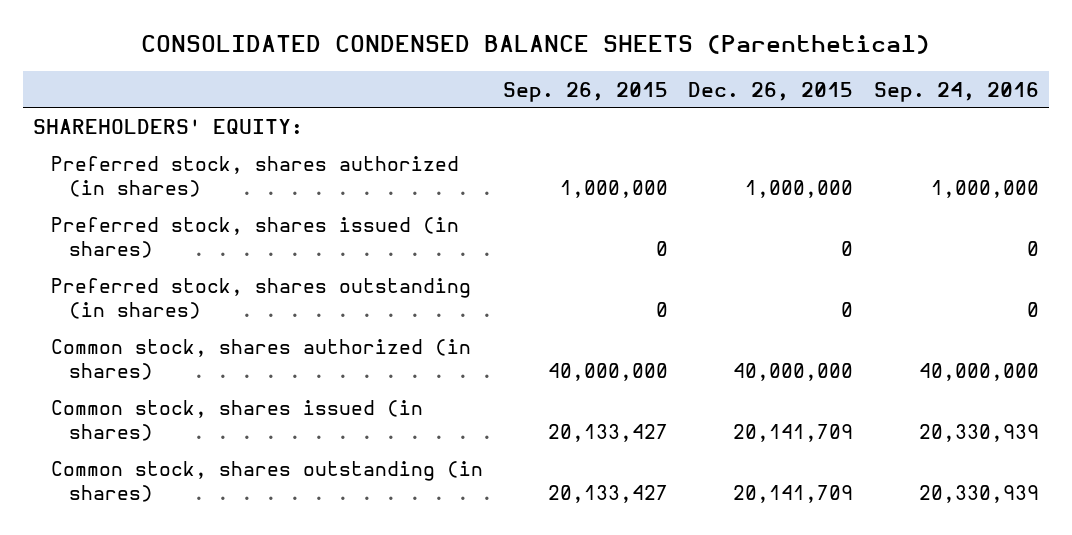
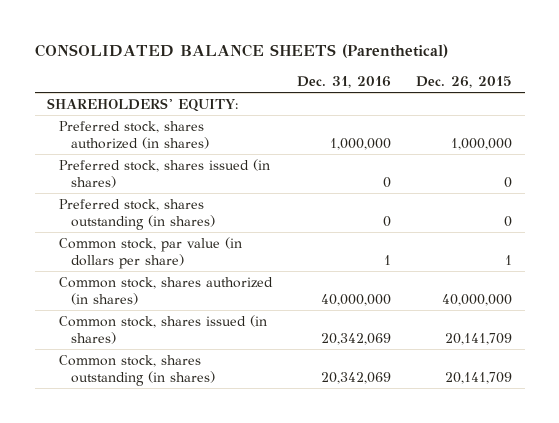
- CONSOLIDATED CONDENSED BALANCE SHEETS (Parenthetical)
+ CONSOLIDATED BALANCE SHEETS (Parenthetical)
- | Sep. 26, 2015 | Dec. 26, 2015 | Sep. 24, 2016
+ | Dec. 31, 2016 | Dec. 26, 2015
+ Common stock, par value (in dollars per share) | 1 | 1

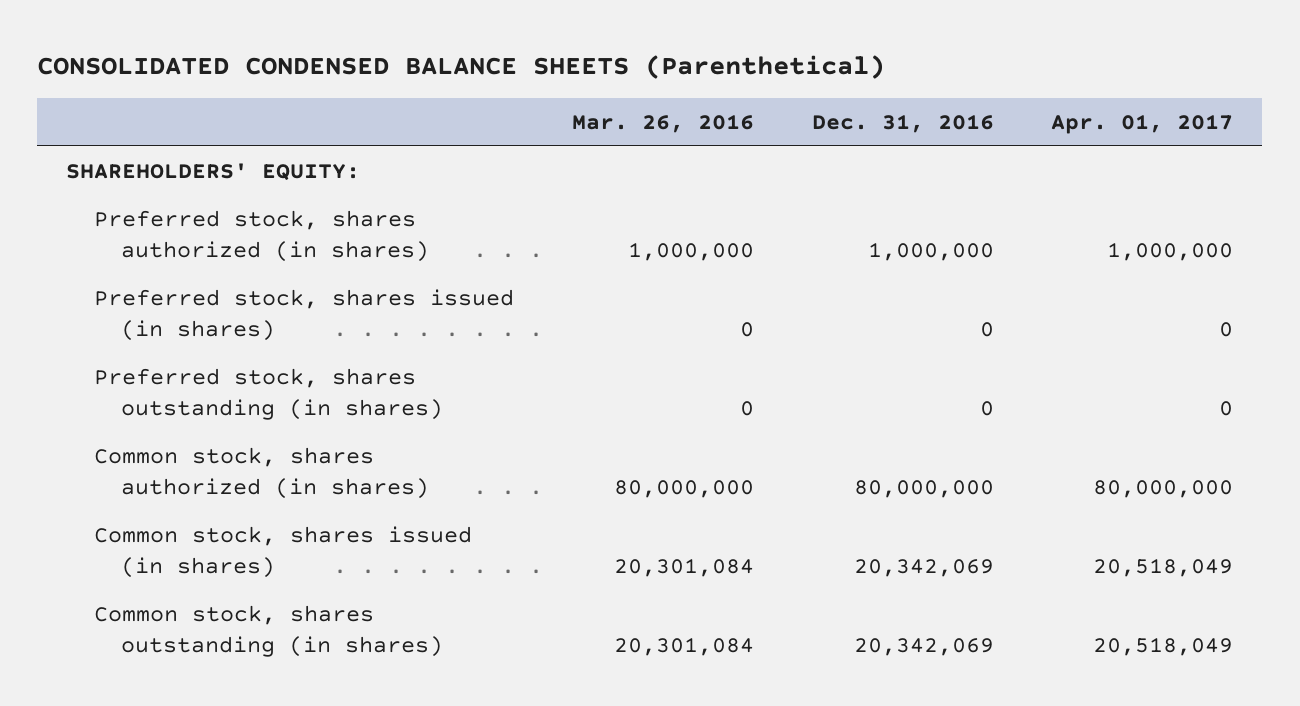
- CONSOLIDATED BALANCE SHEETS (Parenthetical)
+ CONSOLIDATED CONDENSED BALANCE SHEETS (Parenthetical)
- | Dec. 31, 2016 | Dec. 26, 2015
+ | Mar. 26, 2016 | Dec. 31, 2016 | Apr. 01, 2017
- Common stock, par value (in dollars per share) | 1 | 1
- Common stock, shares authorized (in shares) | 40,000,000 | 40,000,000
+ Common stock, shares authorized (in shares) | 80,000,000 | 80,000,000 | 80,000,000

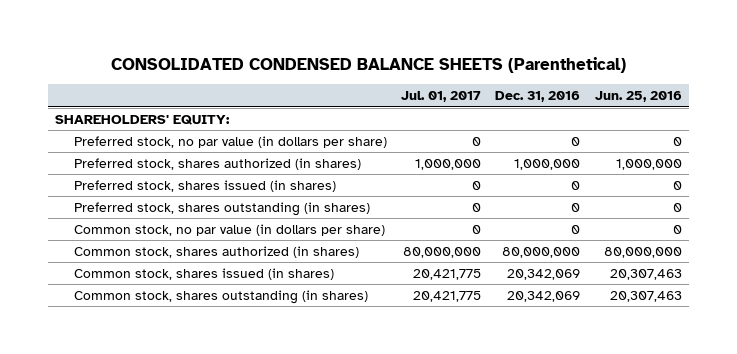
- | Mar. 26, 2016 | Dec. 31, 2016 | Apr. 01, 2017
+ | Jul. 01, 2017 | Dec. 31, 2016 | Jun. 25, 2016
+ Preferred stock, no par value (in dollars per share) | 0 | 0 | 0
+ Common stock, no par value (in dollars per share) | 0 | 0 | 0

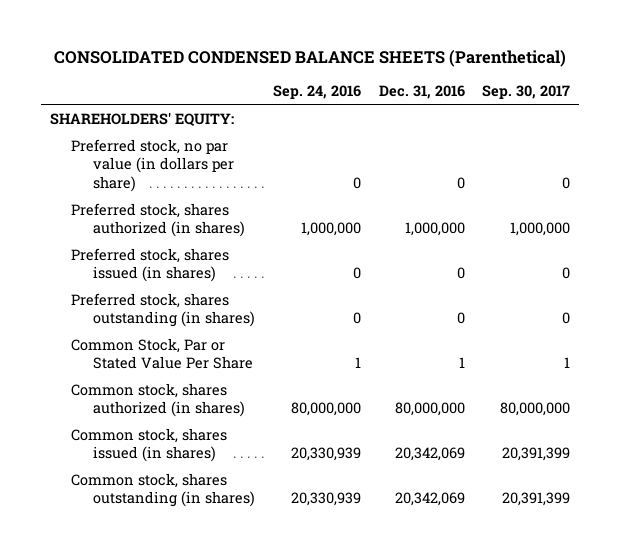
- | Jul. 01, 2017 | Dec. 31, 2016 | Jun. 25, 2016
+ | Sep. 24, 2016 | Dec. 31, 2016 | Sep. 30, 2017
- Common stock, no par value (in dollars per share) | 0 | 0 | 0
+ Common Stock, Par or Stated Value Per Share | 1 | 1 | 1

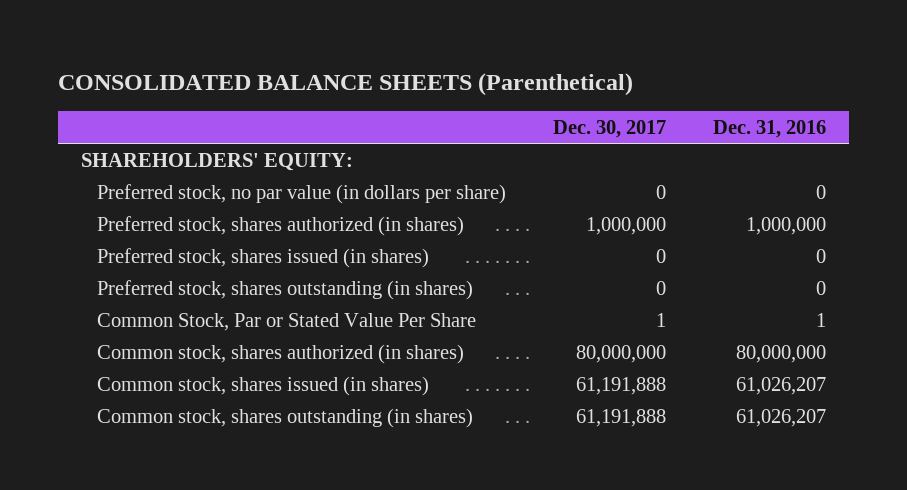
- CONSOLIDATED CONDENSED BALANCE SHEETS (Parenthetical)
+ CONSOLIDATED BALANCE SHEETS (Parenthetical)
- | Sep. 24, 2016 | Dec. 31, 2016 | Sep. 30, 2017
+ | Dec. 30, 2017 | Dec. 31, 2016
- Common stock, shares issued (in shares) | 20,330,939 | 20,342,069 | 20,391,399
- Common stock, shares outstanding (in shares) | 20,330,939 | 20,342,069 | 20,391,399
+ Common stock, shares issued (in shares) | 61,191,888 | 61,026,207
+ Common stock, shares outstanding (in shares) | 61,191,888 | 61,026,207

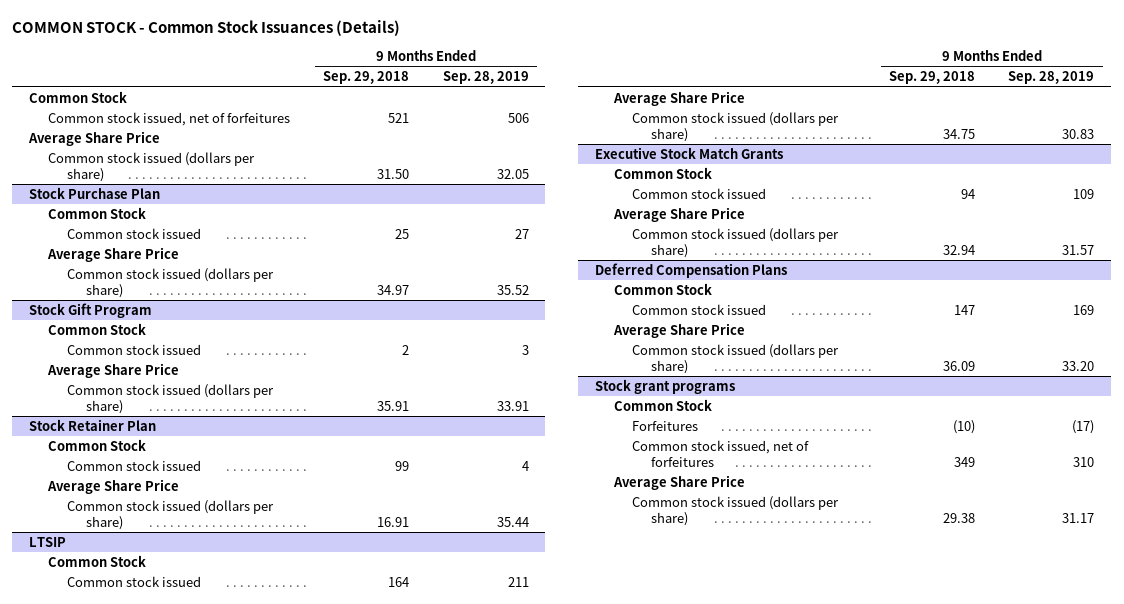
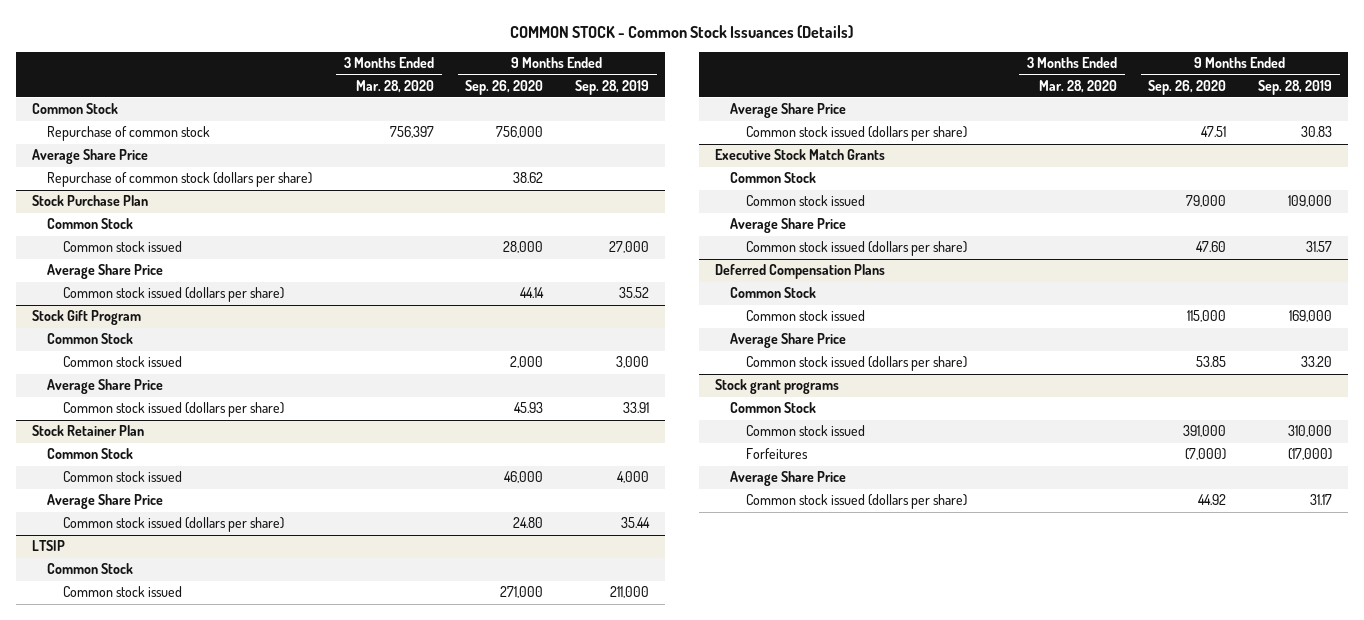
- | 9 Months Ended Sep. 29, 2018 | 9 Months Ended Sep. 28, 2019
+ | 3 Months Ended Mar. 28, 2020 | 9 Months Ended Sep. 26, 2020 | 9 Months Ended Sep. 28, 2019
- Common stock issued, net of forfeitures | 521 | 506
+ Repurchase of common stock | 756,397 | 756,000 |
- Common stock issued (dollars per share) | 31.50 | 32.05
+ Repurchase of common stock (dollars per share) | | 38.62 |
@ Stock Purchase Plan
- Common stock issued | 25 | 27
+ Common stock issued | | 28,000 | 27,000
@ Stock Gift Program
- Common stock issued | 2 | 3
+ Common stock issued | | 2,000 | 3,000
@ Stock Retainer Plan
- Common stock issued | 99 | 4
+ Common stock issued | | 46,000 | 4,000
@ LTSIP
- Common stock issued | 164 | 211
+ Common stock issued | | 271,000 | 211,000
@ Executive Stock Match Grants
- Common stock issued | 94 | 109
+ Common stock issued | | 79,000 | 109,000
@ Deferred Compensation Plans
- Common stock issued | 147 | 169
+ Common stock issued | | 115,000 | 169,000
@ Stock grant programs
- Forfeitures | (10) | (17)
- Common stock issued, net of forfeitures | 349 | 310
+ Common stock issued | | 391,000 | 310,000
+ Forfeitures | | (7,000) | (17,000)

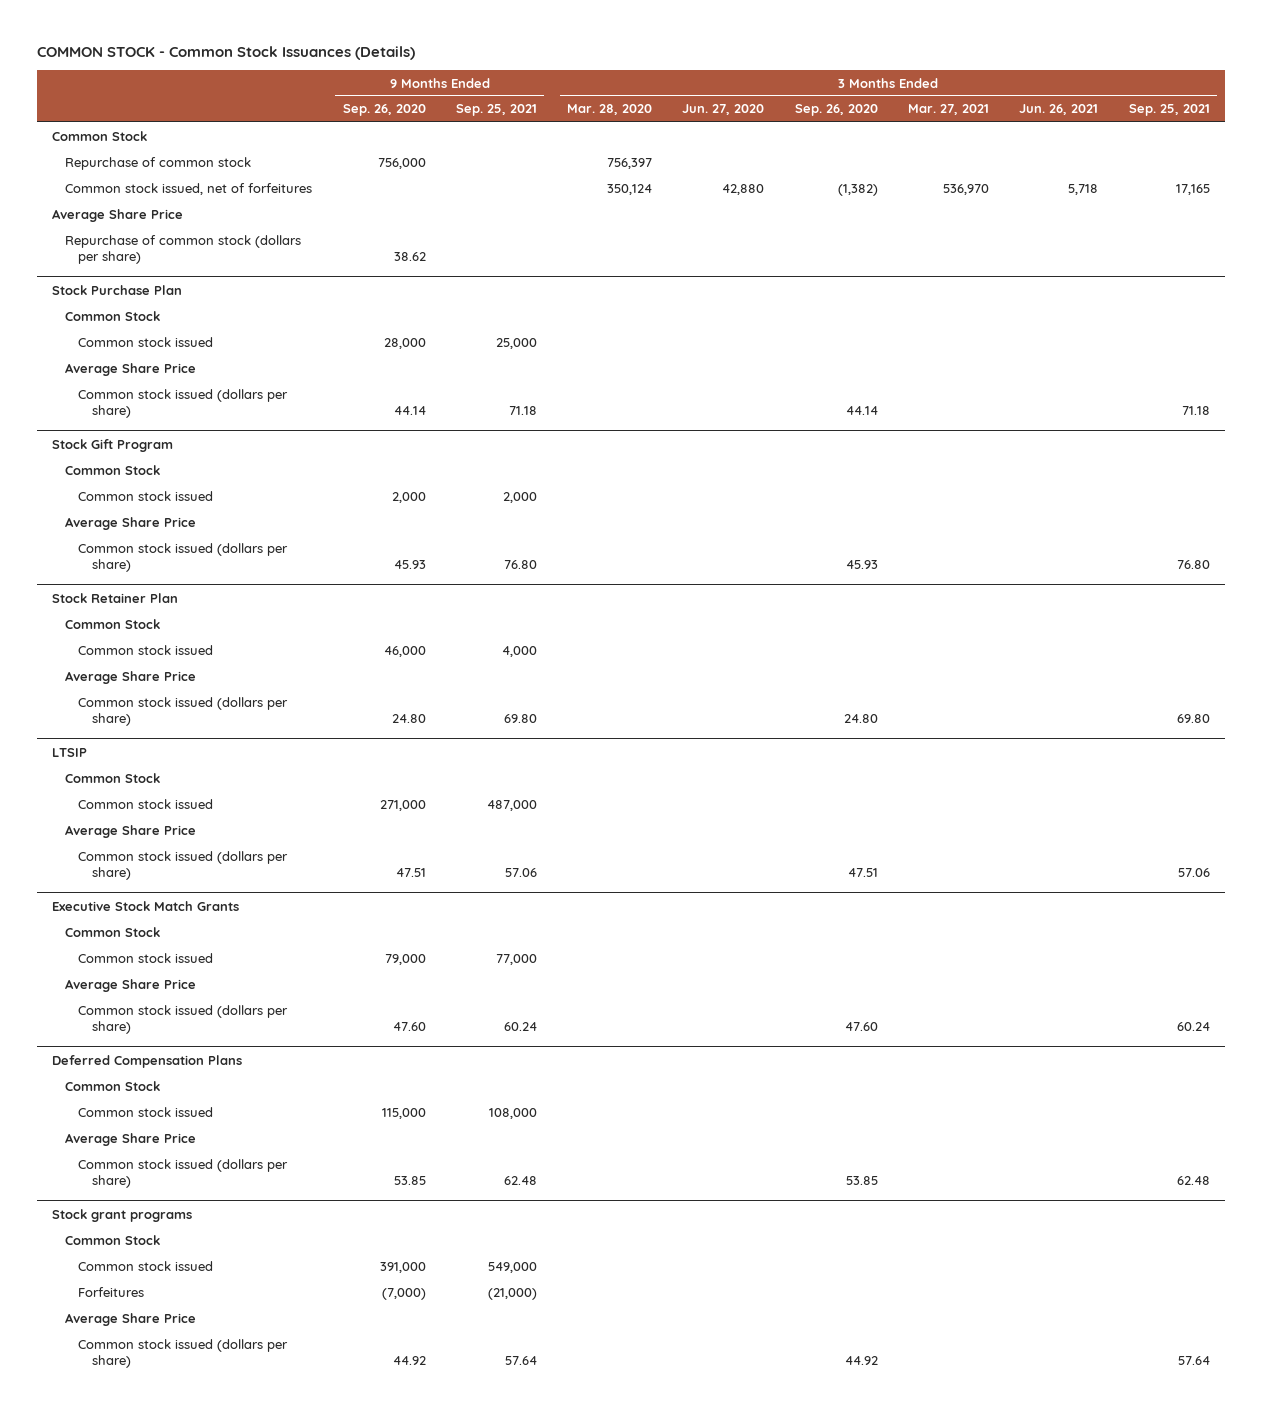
- | 3 Months Ended Mar. 28, 2020 | 9 Months Ended Sep. 26, 2020 | 9 Months Ended Sep. 28, 2019
+ | 9 Months Ended Sep. 26, 2020 | 9 Months Ended Sep. 25, 2021 | 3 Months Ended Mar. 28, 2020 | 3 Months Ended Jun. 27, 2020 | 3 Months Ended Sep. 26, 2020 | 3 Months Ended Mar. 27, 2021 | 3 Months Ended Jun. 26, 2021 | 3 Months Ended Sep. 25, 2021
+ Common stock issued, net of forfeitures | | | 350,124 | 42,880 | (1,382) | 536,970 | 5,718 | 17,165

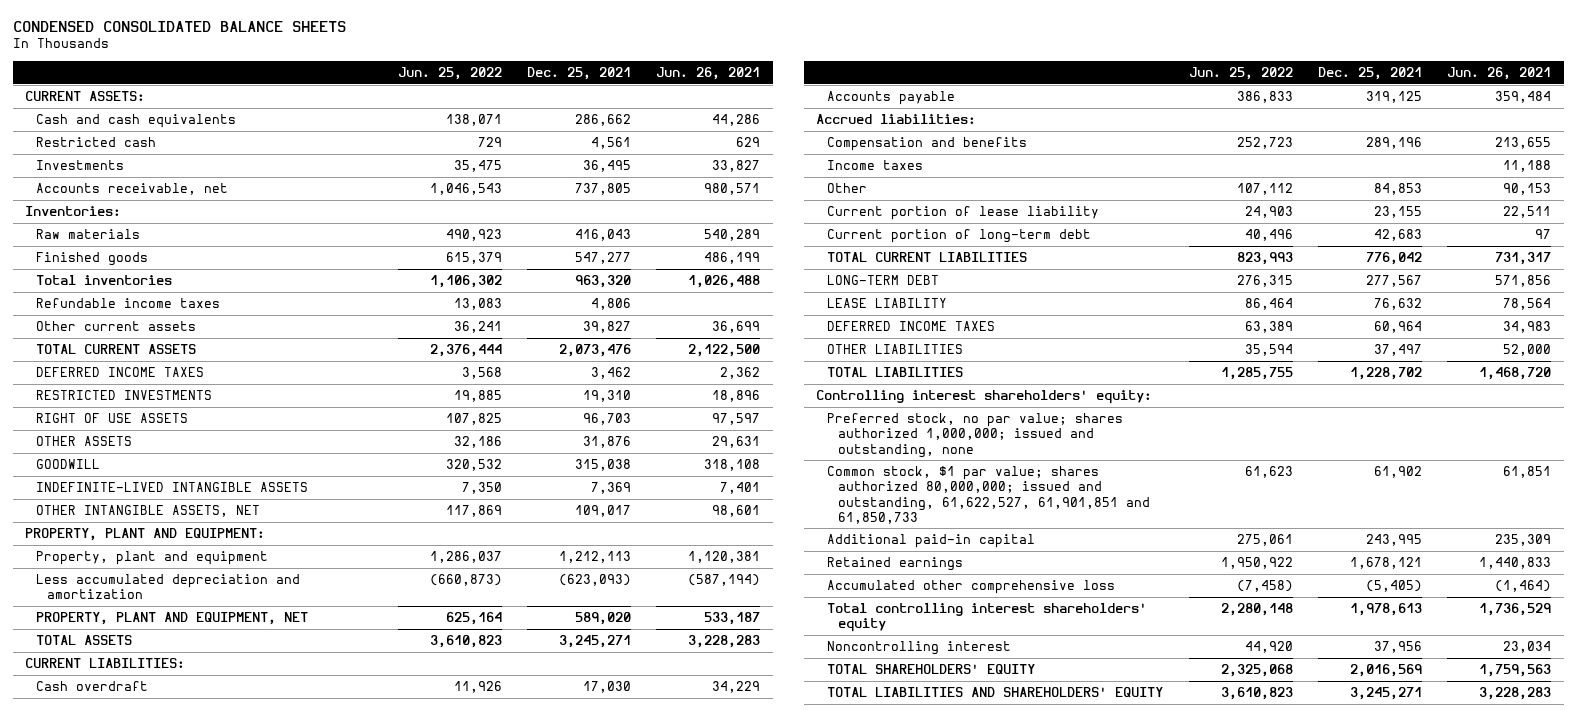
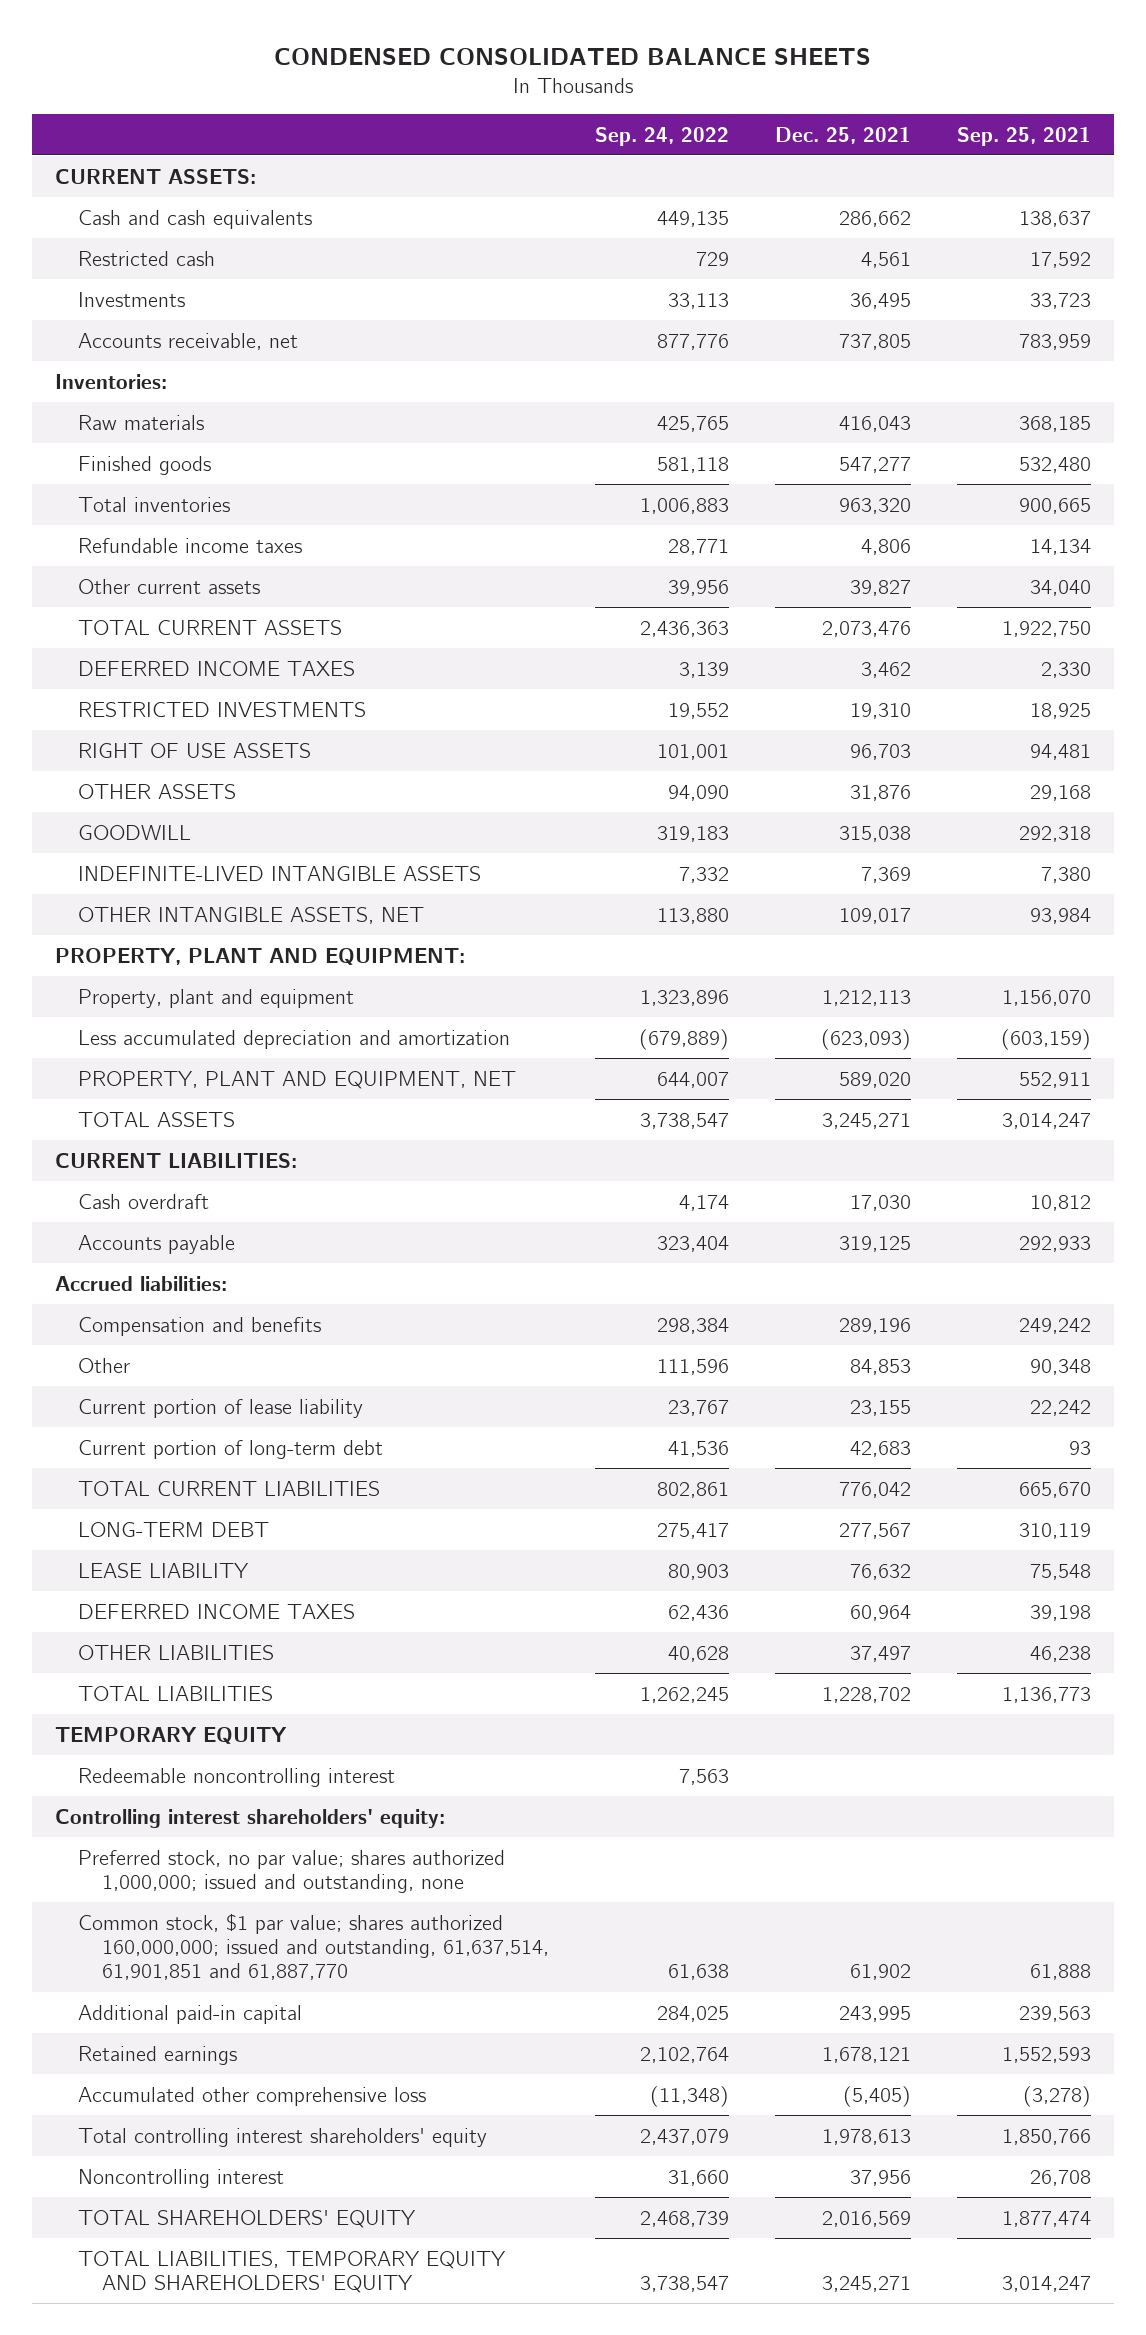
- | Jun. 25, 2022 | Dec. 25, 2021 | Jun. 26, 2021
+ | Sep. 24, 2022 | Dec. 25, 2021 | Sep. 25, 2021
- Income taxes | | | 11,188
+ TEMPORARY EQUITY
+ Redeemable noncontrolling interest | 7,563 | |
- Common stock, $1 par value; shares authorized 80,000,000; issued and outstanding, 61,622,527, 61,901,851 and 61,850,733 | 61,623 | 61,902 | 61,851
+ Common stock, $1 par value; shares authorized 160,000,000; issued and outstanding, 61,637,514, 61,901,851 and 61,887,770 | 61,638 | 61,902 | 61,888
- TOTAL LIABILITIES AND SHAREHOLDERS' EQUITY | 3,610,823 | 3,245,271 | 3,228,283
+ TOTAL LIABILITIES, TEMPORARY EQUITY AND SHAREHOLDERS' EQUITY | 3,738,547 | 3,245,271 | 3,014,247

